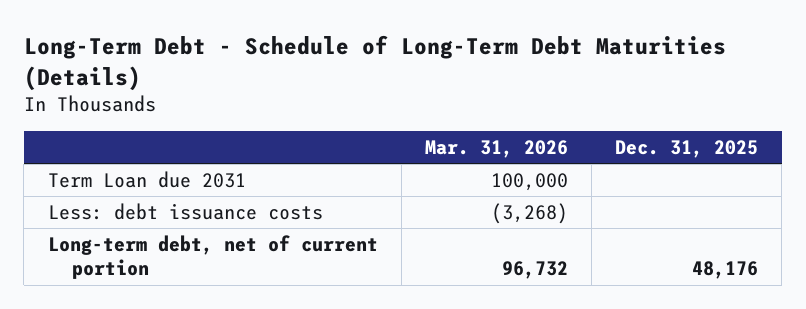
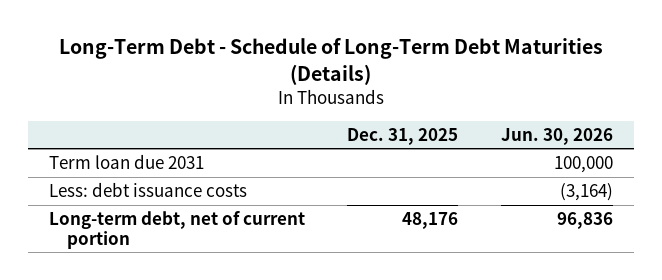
- | Mar. 31, 2026 | Dec. 31, 2025
+ | Dec. 31, 2025 | Jun. 30, 2026
- Term Loan due 2031 | 100,000 |
+ Term loan due 2031 | | 100,000

